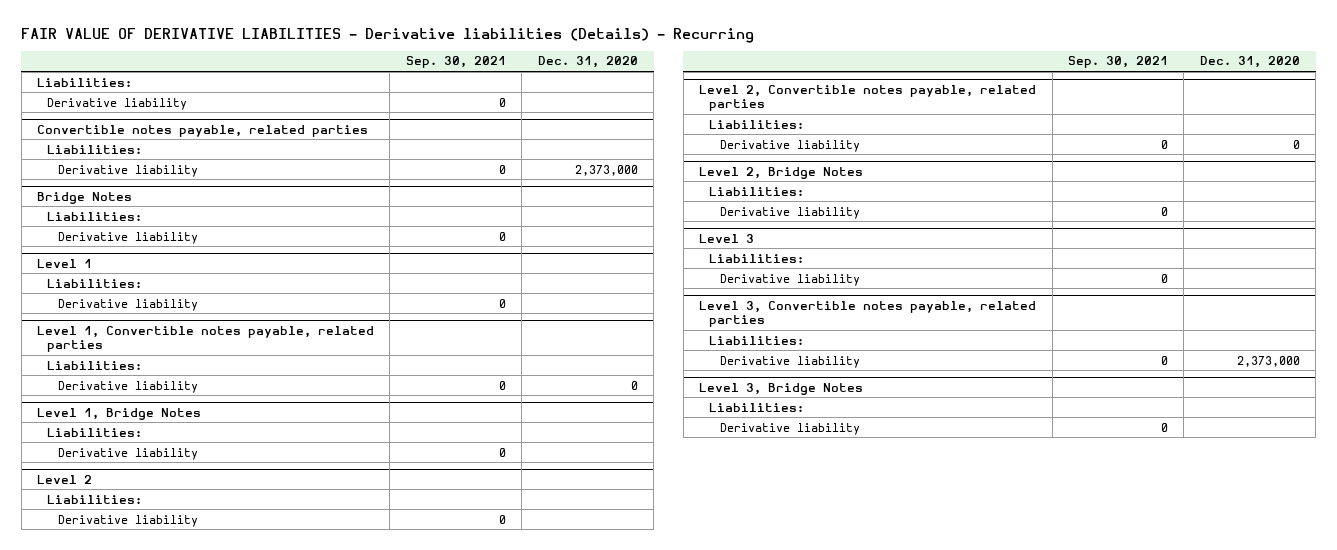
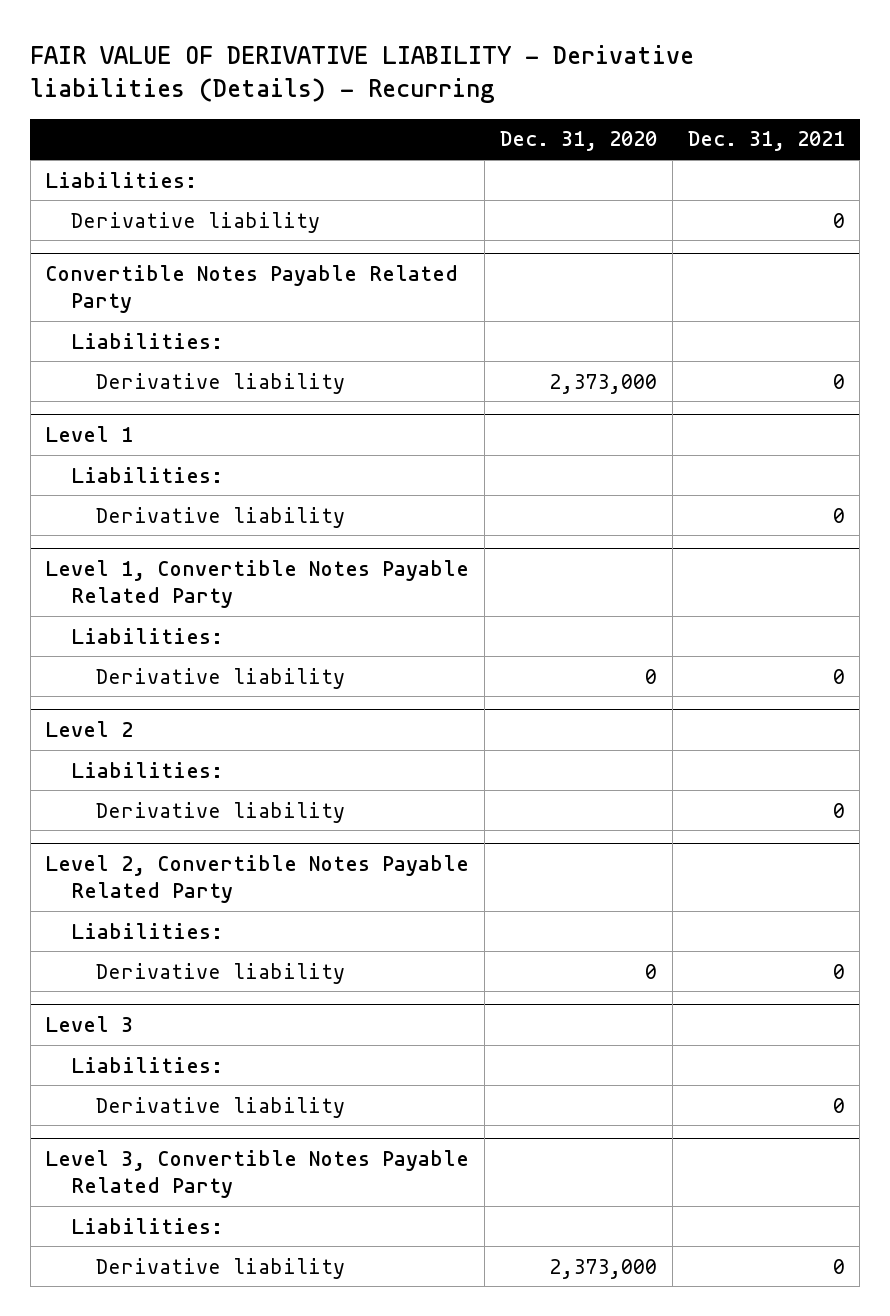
- FAIR VALUE OF DERIVATIVE LIABILITIES - Derivative liabilities (Details) - Recurring
+ FAIR VALUE OF DERIVATIVE LIABILITY - Derivative liabilities (Details) - Recurring
- | Sep. 30, 2021 | Dec. 31, 2020
+ | Dec. 31, 2020 | Dec. 31, 2021
- Convertible notes payable, related parties
+ Convertible Notes Payable Related Party
- Bridge Notes
- Liabilities:
- Derivative liability | 0 |
- Level 1, Convertible notes payable, related parties
+ Level 1, Convertible Notes Payable Related Party
- Level 1, Bridge Notes
- Liabilities:
- Derivative liability | 0 |
- Level 2, Convertible notes payable, related parties
+ Level 2, Convertible Notes Payable Related Party
- Level 2, Bridge Notes
- Liabilities:
- Derivative liability | 0 |
- Level 3, Convertible notes payable, related parties
+ Level 3, Convertible Notes Payable Related Party
- Level 3, Bridge Notes
- Liabilities:
- Derivative liability | 0 |

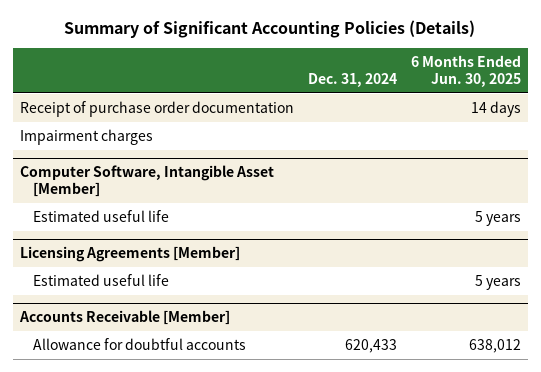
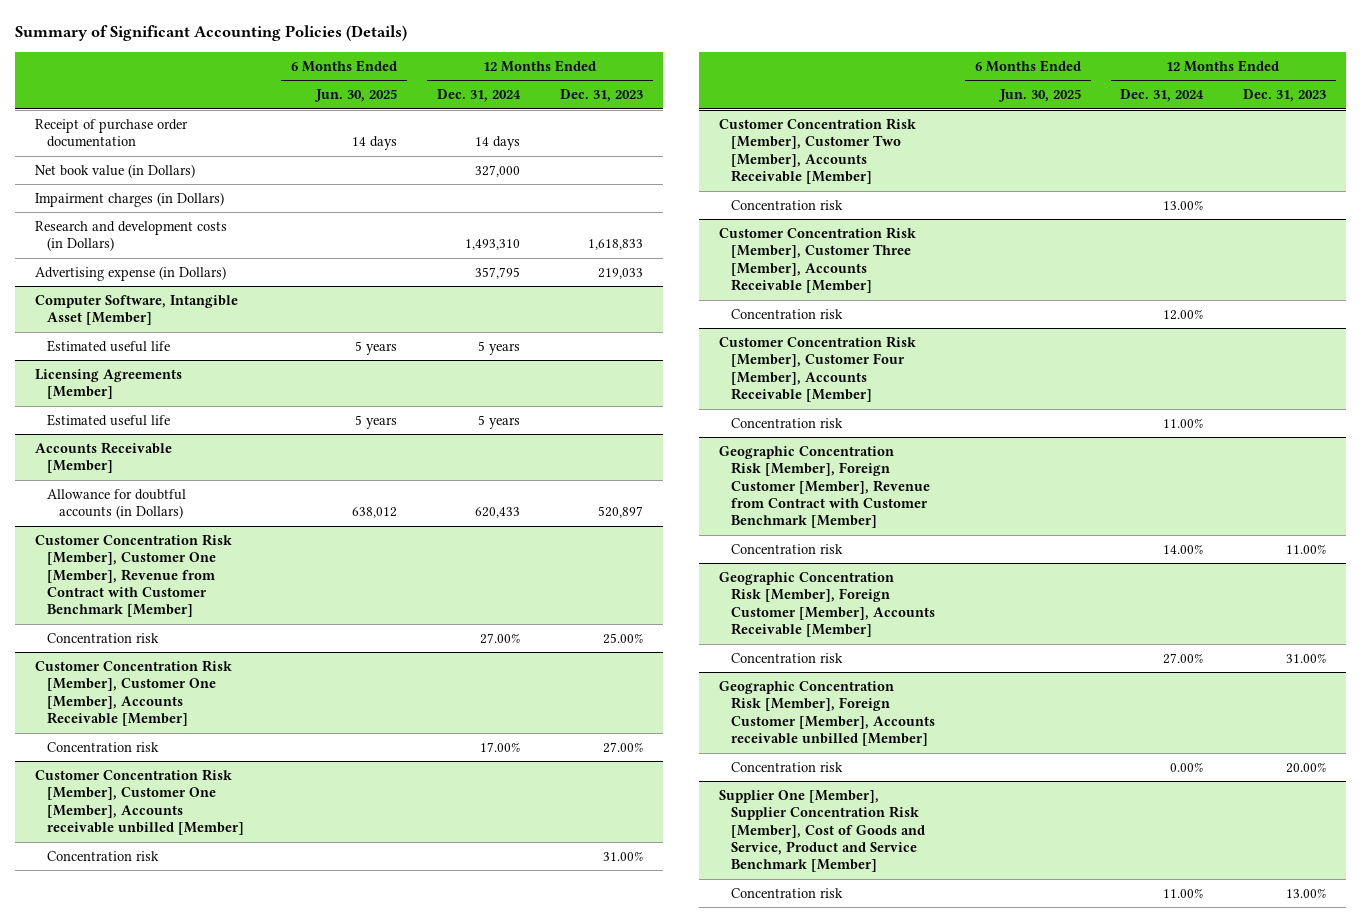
- | Dec. 31, 2024 | 6 Months Ended Jun. 30, 2025
+ | 6 Months Ended Jun. 30, 2025 | 12 Months Ended Dec. 31, 2024 | 12 Months Ended Dec. 31, 2023
- Impairment charges
+ Net book value (in Dollars) | | 327,000 |
+ Impairment charges (in Dollars)
+ Research and development costs (in Dollars) | | 1,493,310 | 1,618,833
+ Advertising expense (in Dollars) | | 357,795 | 219,033
@ Accounts Receivable [Member]
- Allowance for doubtful accounts | 620,433 | 638,012
+ Allowance for doubtful accounts (in Dollars) | 638,012 | 620,433 | 520,897
+ Customer Concentration Risk [Member], Customer One [Member], Revenue from Contract with Customer Benchmark [Member]
+ Concentration risk | | 27.00% | 25.00%
+ Customer Concentration Risk [Member], Customer One [Member], Accounts Receivable [Member]
+ Concentration risk | | 17.00% | 27.00%
+ Customer Concentration Risk [Member], Customer One [Member], Accounts receivable unbilled [Member]
+ Concentration risk | | | 31.00%
+ Customer Concentration Risk [Member], Customer Two [Member], Accounts Receivable [Member]
+ Concentration risk | | 13.00% |
+ Customer Concentration Risk [Member], Customer Three [Member], Accounts Receivable [Member]
+ Concentration risk | | 12.00% |
+ Customer Concentration Risk [Member], Customer Four [Member], Accounts Receivable [Member]
+ Concentration risk | | 11.00% |
+ Geographic Concentration Risk [Member], Foreign Customer [Member], Revenue from Contract with Customer Benchmark [Member]
+ Concentration risk | | 14.00% | 11.00%
+ Geographic Concentration Risk [Member], Foreign Customer [Member], Accounts Receivable [Member]
+ Concentration risk | | 27.00% | 31.00%
+ Geographic Concentration Risk [Member], Foreign Customer [Member], Accounts receivable unbilled [Member]
+ Concentration risk | | 0.00% | 20.00%
+ Supplier One [Member], Supplier Concentration Risk [Member], Cost of Goods and Service, Product and Service Benchmark [Member]
+ Concentration risk | | 11.00% | 13.00%

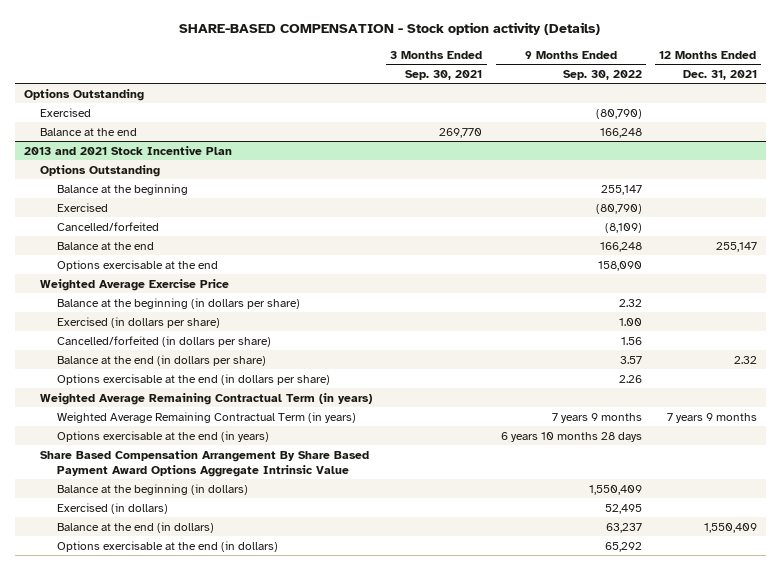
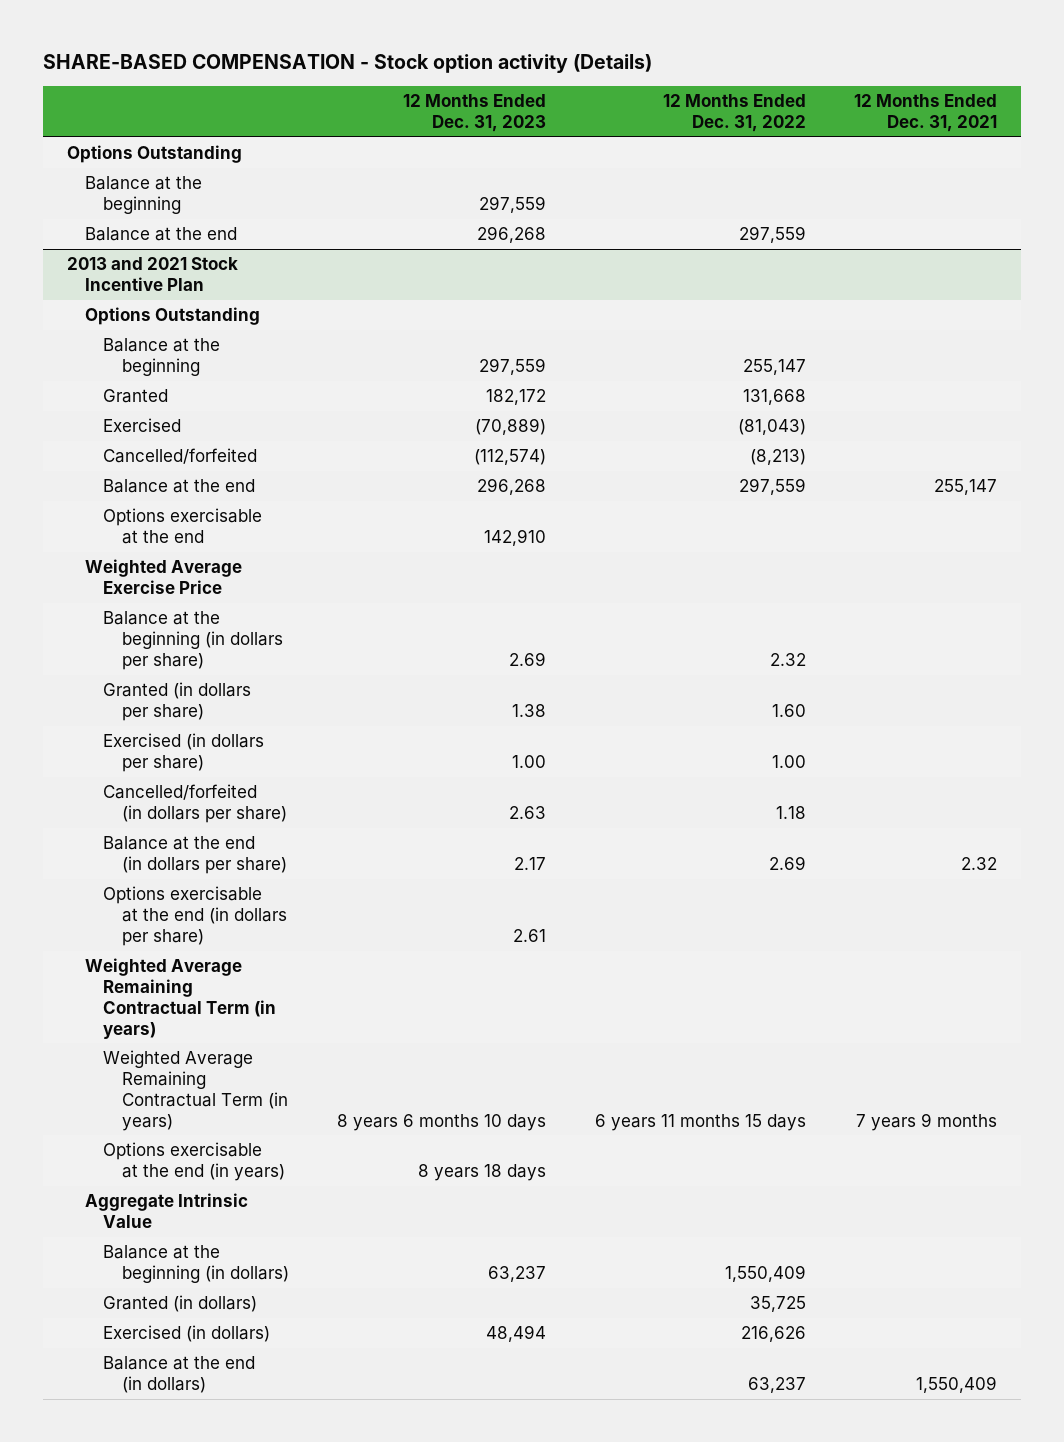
- | 3 Months Ended Sep. 30, 2021 | 9 Months Ended Sep. 30, 2022 | 12 Months Ended Dec. 31, 2021
+ | 12 Months Ended Dec. 31, 2023 | 12 Months Ended Dec. 31, 2022 | 12 Months Ended Dec. 31, 2021
- Exercised | | (80,790) |
+ Balance at the beginning | 297,559 | |
@ 2013 and 2021 Stock Incentive Plan
+ Granted | 182,172 | 131,668 |
+ Granted (in dollars per share) | 1.38 | 1.60 |
- Share Based Compensation Arrangement By Share Based Payment Award Options Aggregate Intrinsic Value
+ Aggregate Intrinsic Value
+ Granted (in dollars) | | 35,725 |
- Options exercisable at the end (in dollars) | | 65,292 |

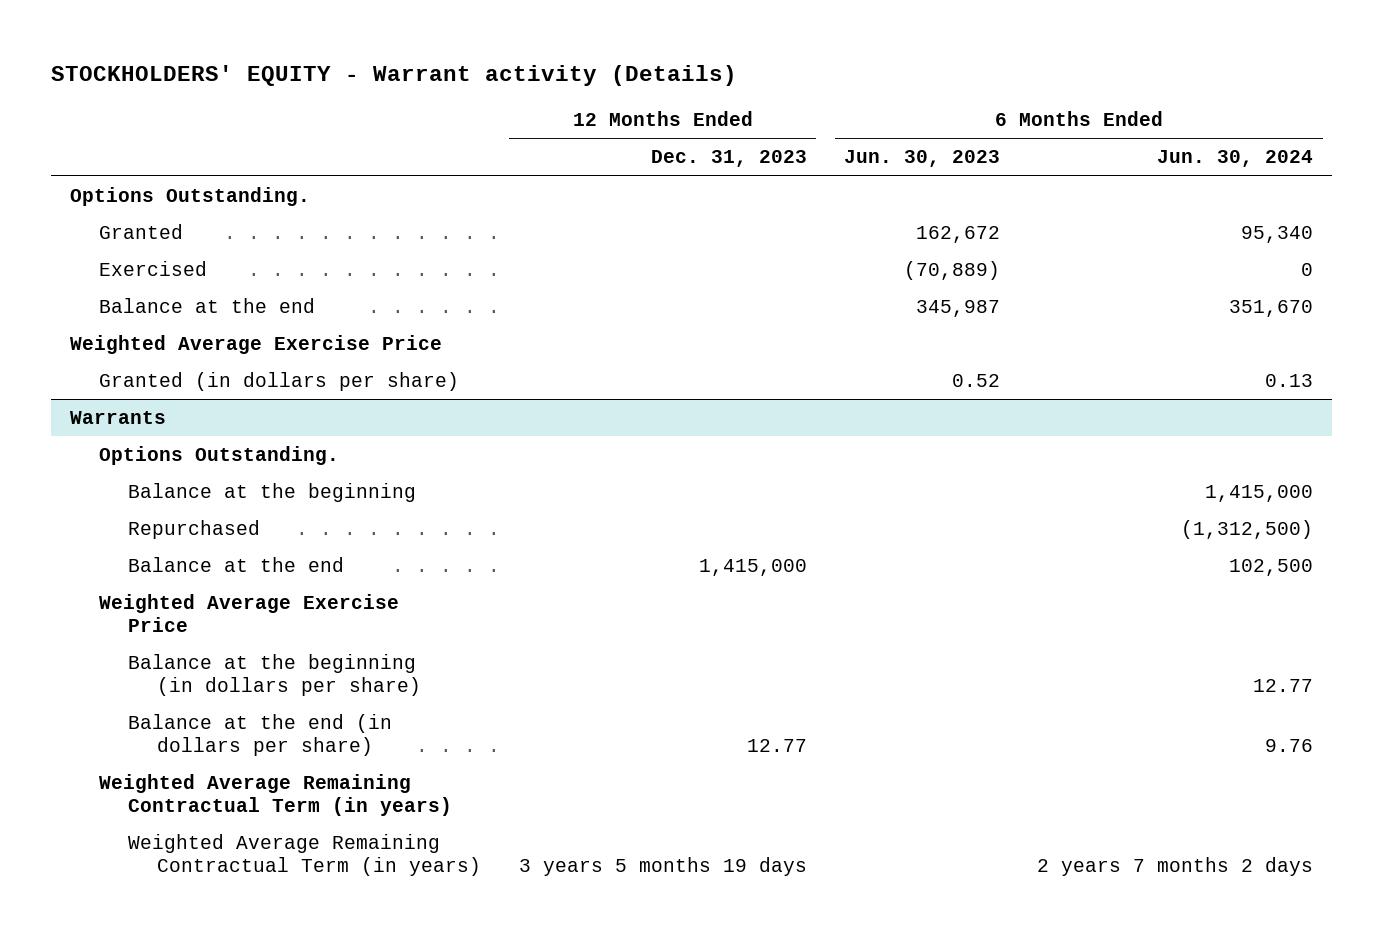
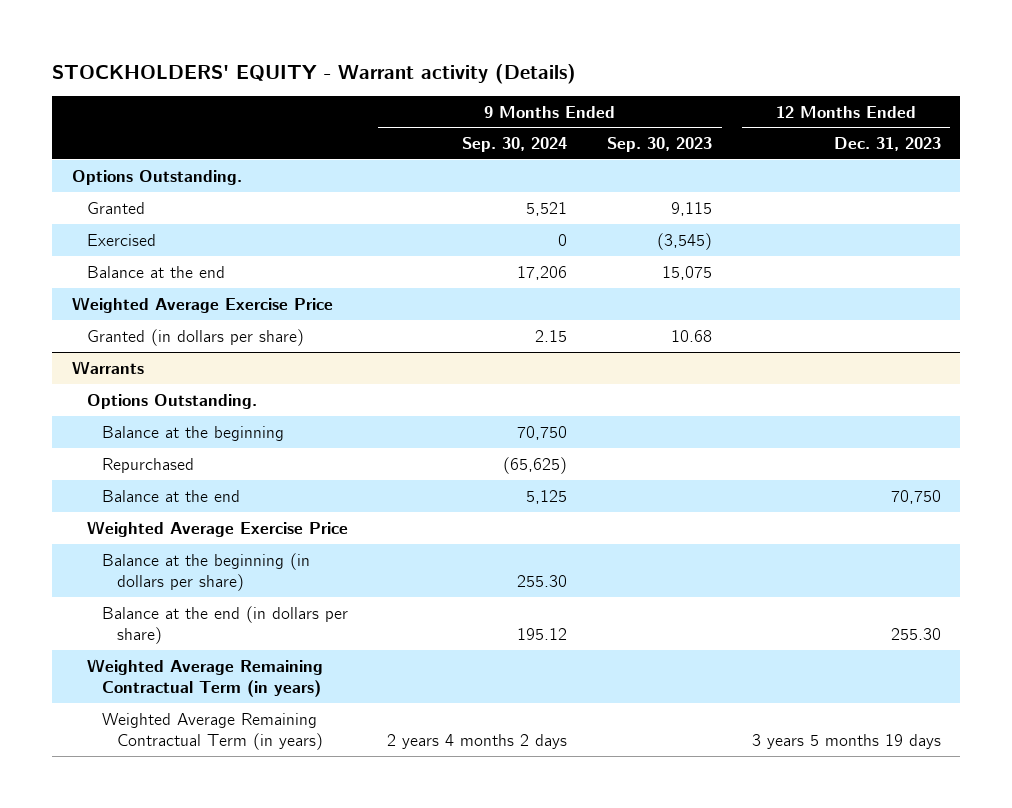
- | 12 Months Ended Dec. 31, 2023 | 6 Months Ended Jun. 30, 2023 | 6 Months Ended Jun. 30, 2024
+ | 9 Months Ended Sep. 30, 2024 | 9 Months Ended Sep. 30, 2023 | 12 Months Ended Dec. 31, 2023
@ Warrants
- Balance at the end | 1,415,000 | | 102,500
+ Balance at the end | 5,125 | | 70,750
- Balance at the end (in dollars per share) | 12.77 | | 9.76
+ Balance at the end (in dollars per share) | 195.12 | | 255.30

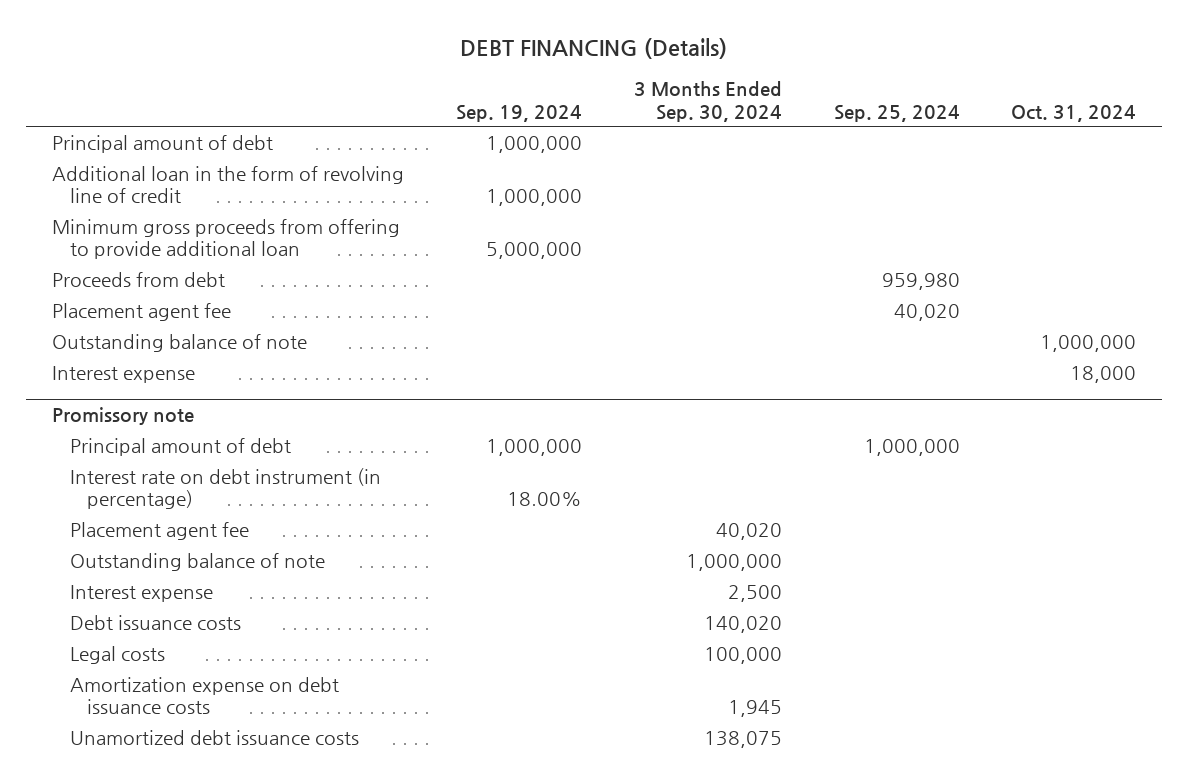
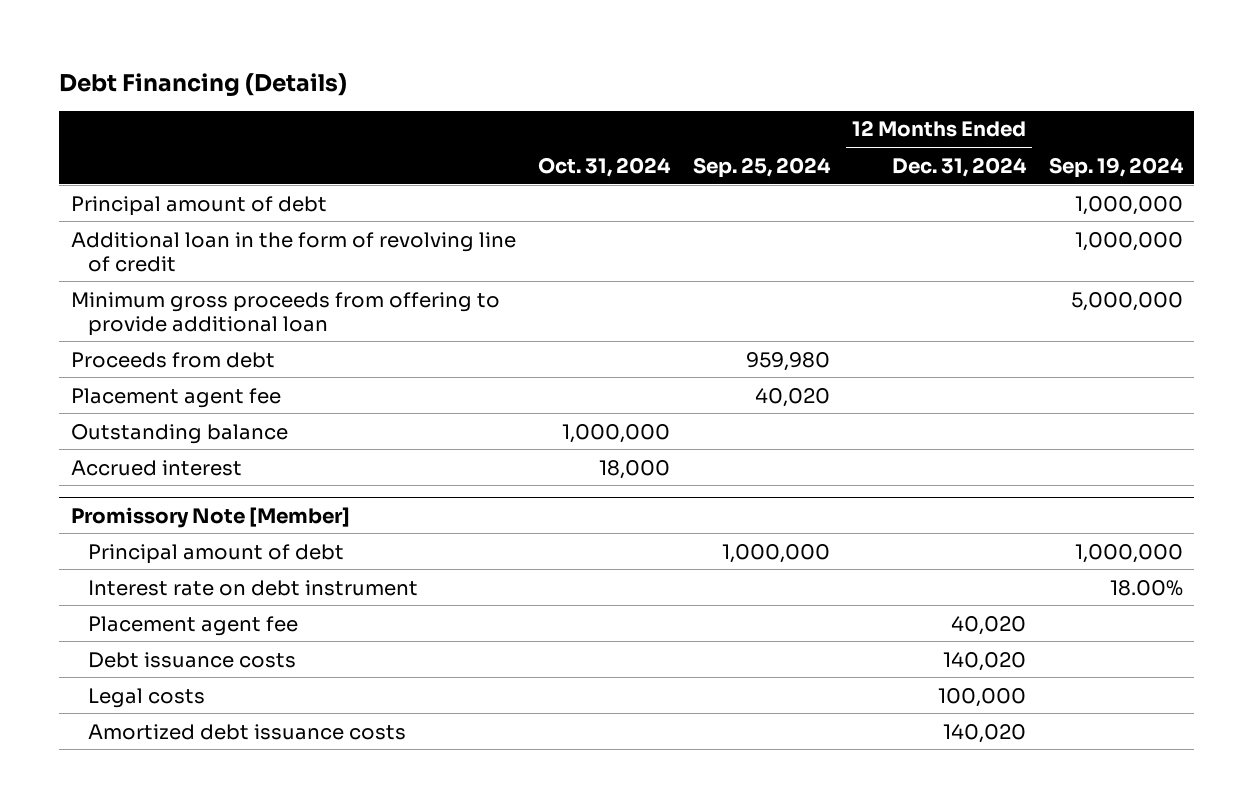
- DEBT FINANCING (Details)
+ Debt Financing (Details)
- | Sep. 19, 2024 | 3 Months Ended Sep. 30, 2024 | Sep. 25, 2024 | Oct. 31, 2024
+ | Oct. 31, 2024 | Sep. 25, 2024 | 12 Months Ended Dec. 31, 2024 | Sep. 19, 2024
- Outstanding balance of note | | | | 1,000,000
- Interest expense | | | | 18,000
- Promissory note
+ Outstanding balance | 1,000,000 | | |
+ Accrued interest | 18,000 | | |
+ Promissory Note [Member]
- Interest rate on debt instrument (in percentage) | 18.00% | | |
+ Interest rate on debt instrument | | | | 18.00%
- Outstanding balance of note | | 1,000,000 | |
- Interest expense | | 2,500 | |
- Amortization expense on debt issuance costs | | 1,945 | |
- Unamortized debt issuance costs | | 138,075 | |
+ Amortized debt issuance costs | | | 140,020 |

